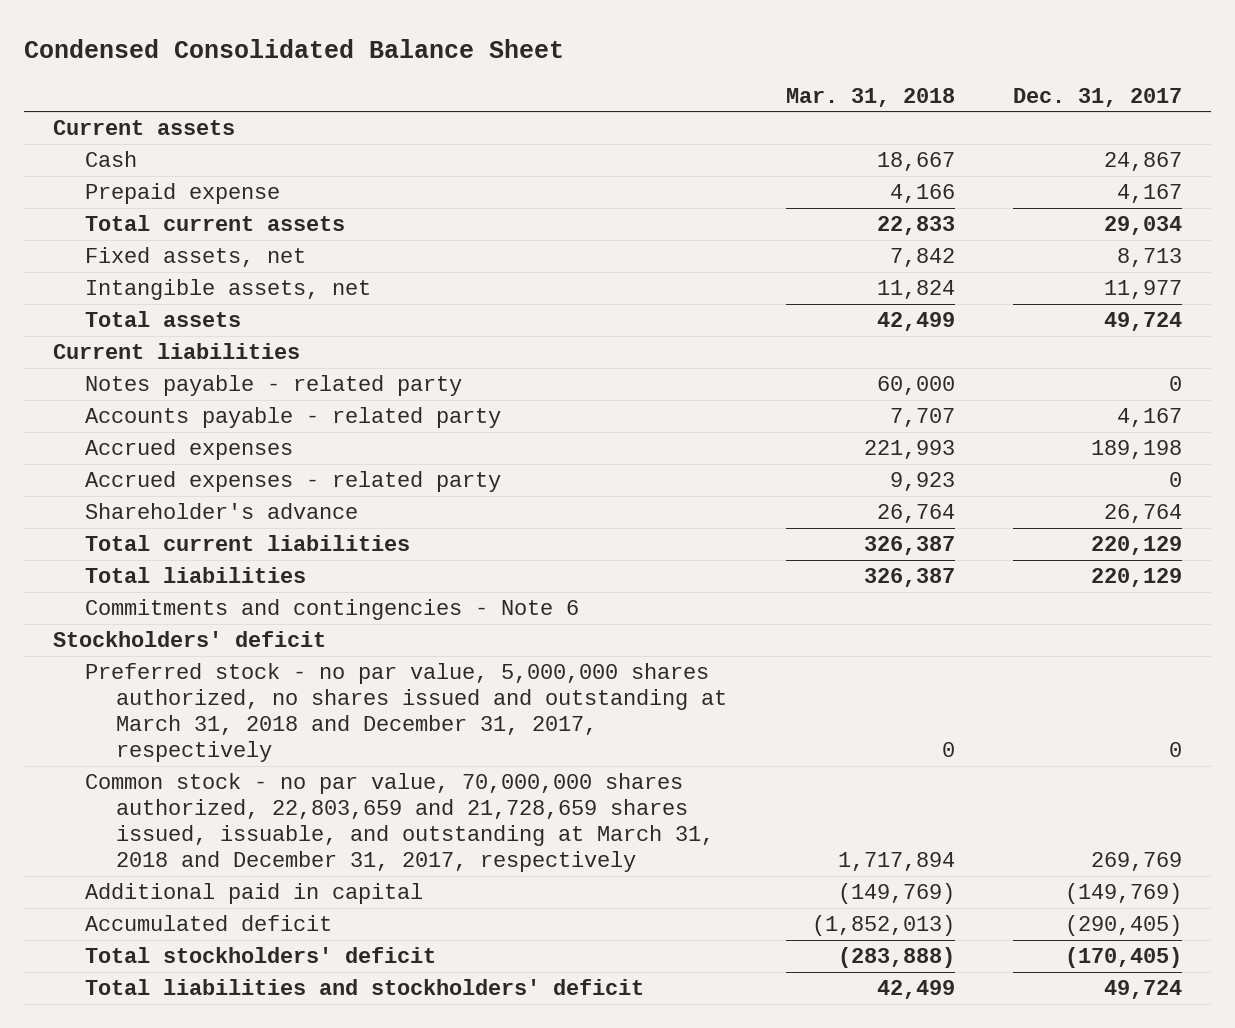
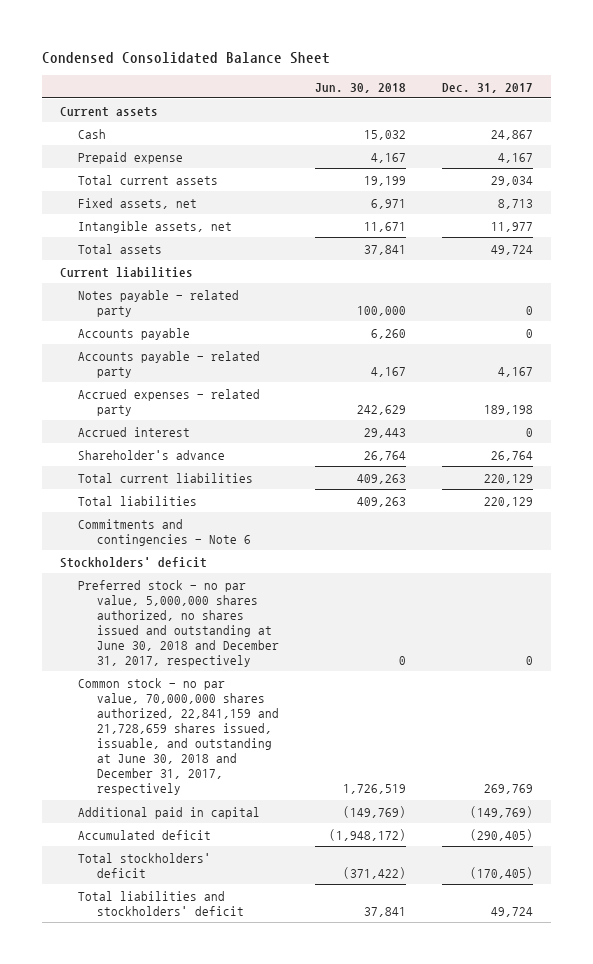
- | Mar. 31, 2018 | Dec. 31, 2017
+ | Jun. 30, 2018 | Dec. 31, 2017
+ Accounts payable | 6,260 | 0
- Accrued expenses | 221,993 | 189,198
- Accrued expenses - related party | 9,923 | 0
+ Accrued expenses - related party | 242,629 | 189,198
+ Accrued interest | 29,443 | 0
- Preferred stock - no par value, 5,000,000 shares authorized, no shares issued and outstanding at March 31, 2018 and December 31, 2017, respectively | 0 | 0
- Common stock - no par value, 70,000,000 shares authorized, 22,803,659 and 21,728,659 shares issued, issuable, and outstanding at March 31, 2018 and December 31, 2017, respectively | 1,717,894 | 269,769
+ Preferred stock - no par value, 5,000,000 shares authorized, no shares issued and outstanding at June 30, 2018 and December 31, 2017, respectively | 0 | 0
+ Common stock - no par value, 70,000,000 shares authorized, 22,841,159 and 21,728,659 shares issued, issuable, and outstanding at June 30, 2018 and December 31, 2017, respectively | 1,726,519 | 269,769

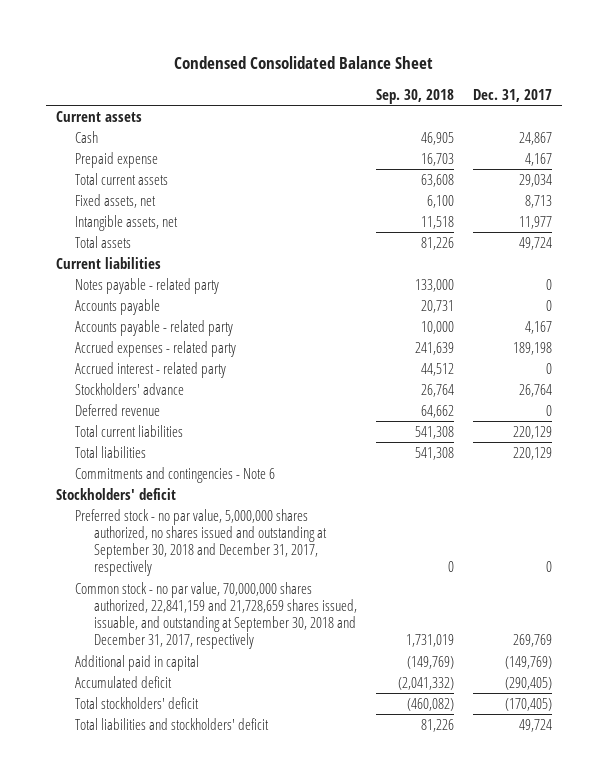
- | Jun. 30, 2018 | Dec. 31, 2017
+ | Sep. 30, 2018 | Dec. 31, 2017
- Accrued interest | 29,443 | 0
- Shareholder's advance | 26,764 | 26,764
+ Accrued interest - related party | 44,512 | 0
+ Stockholders' advance | 26,764 | 26,764
+ Deferred revenue | 64,662 | 0
- Preferred stock - no par value, 5,000,000 shares authorized, no shares issued and outstanding at June 30, 2018 and December 31, 2017, respectively | 0 | 0
- Common stock - no par value, 70,000,000 shares authorized, 22,841,159 and 21,728,659 shares issued, issuable, and outstanding at June 30, 2018 and December 31, 2017, respectively | 1,726,519 | 269,769
+ Preferred stock - no par value, 5,000,000 shares authorized, no shares issued and outstanding at September 30, 2018 and December 31, 2017, respectively | 0 | 0
+ Common stock - no par value, 70,000,000 shares authorized, 22,841,159 and 21,728,659 shares issued, issuable, and outstanding at September 30, 2018 and December 31, 2017, respectively | 1,731,019 | 269,769

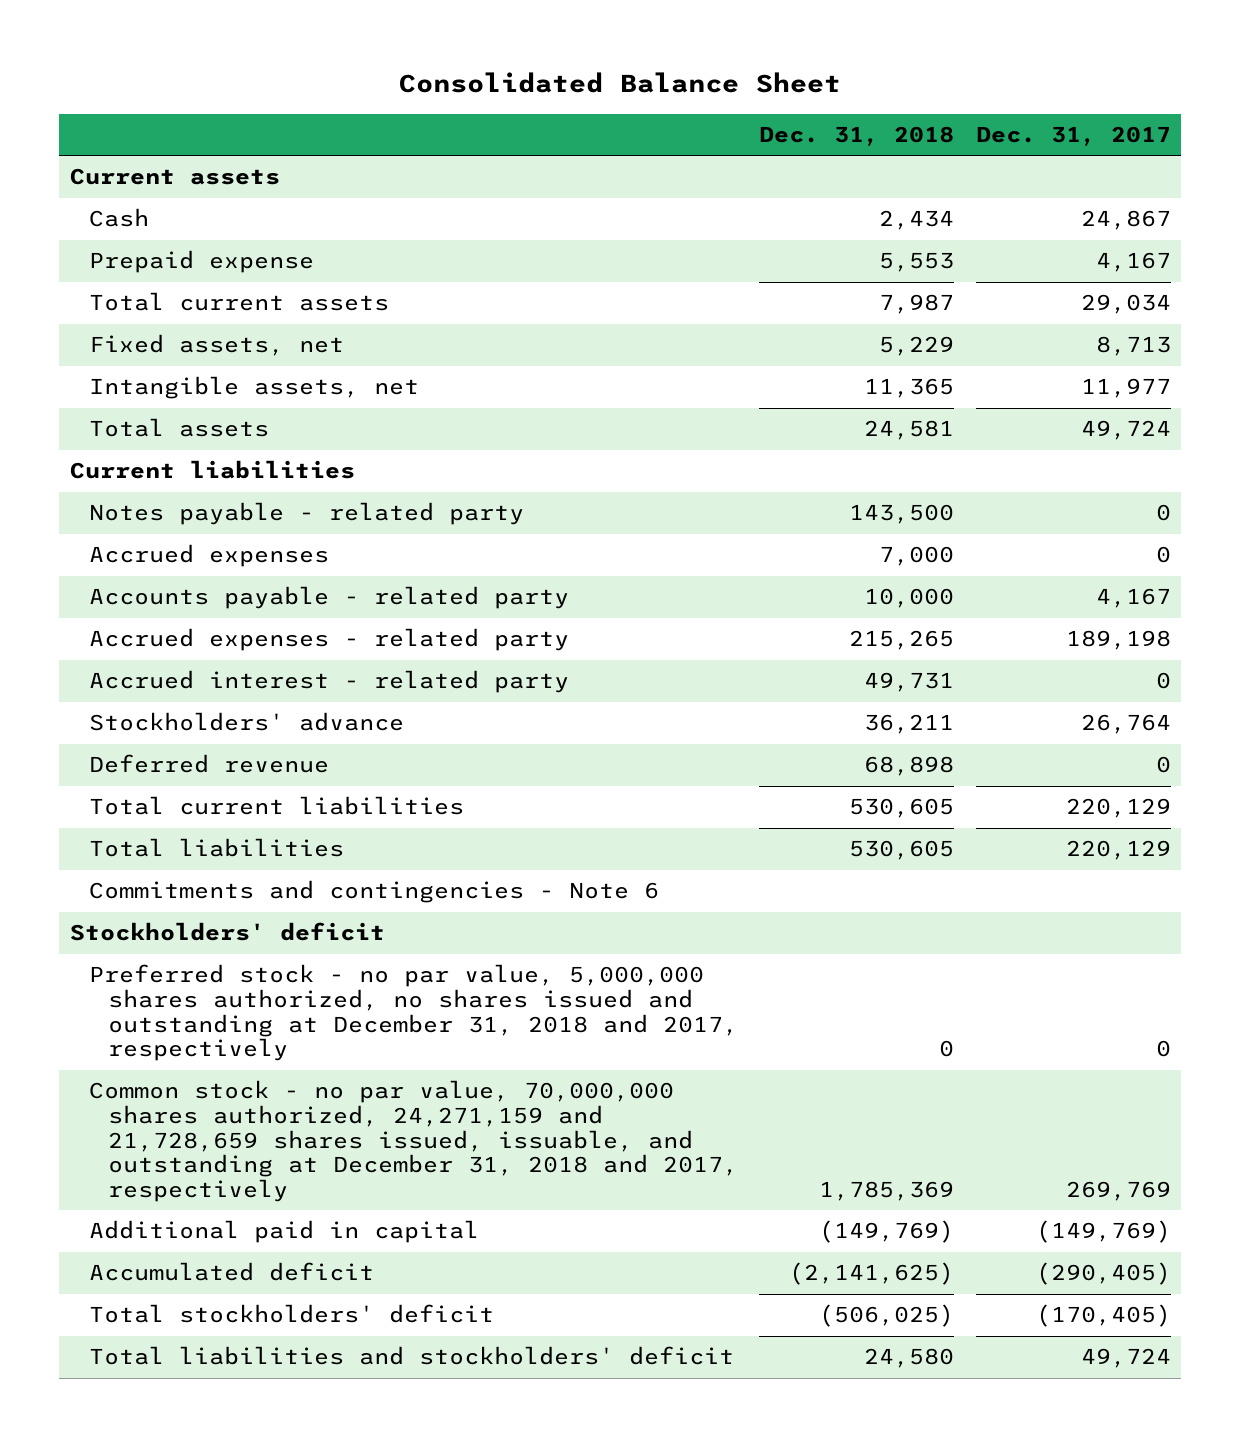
- Condensed Consolidated Balance Sheet
+ Consolidated Balance Sheet
- | Sep. 30, 2018 | Dec. 31, 2017
+ | Dec. 31, 2018 | Dec. 31, 2017
- Accounts payable | 20,731 | 0
+ Accrued expenses | 7,000 | 0
- Preferred stock - no par value, 5,000,000 shares authorized, no shares issued and outstanding at September 30, 2018 and December 31, 2017, respectively | 0 | 0
- Common stock - no par value, 70,000,000 shares authorized, 22,841,159 and 21,728,659 shares issued, issuable, and outstanding at September 30, 2018 and December 31, 2017, respectively | 1,731,019 | 269,769
+ Preferred stock - no par value, 5,000,000 shares authorized, no shares issued and outstanding at December 31, 2018 and 2017, respectively | 0 | 0
+ Common stock - no par value, 70,000,000 shares authorized, 24,271,159 and 21,728,659 shares issued, issuable, and outstanding at December 31, 2018 and 2017, respectively | 1,785,369 | 269,769

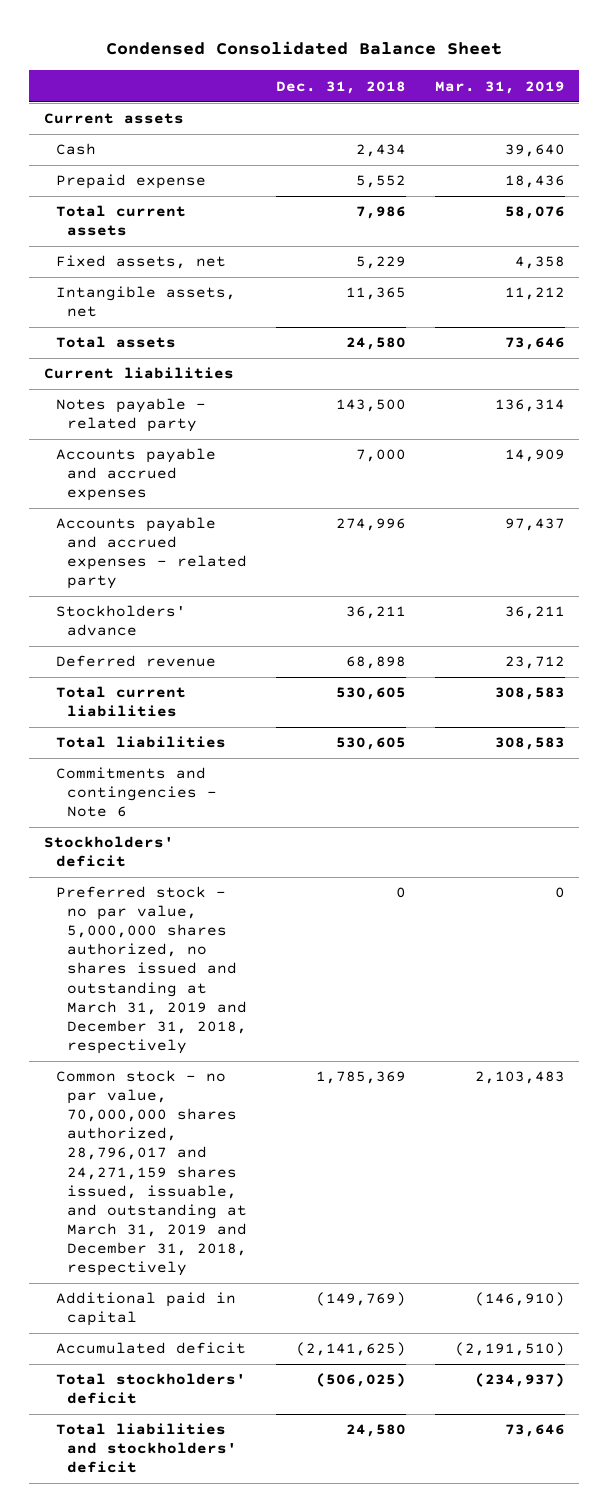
- Consolidated Balance Sheet
+ Condensed Consolidated Balance Sheet
- | Dec. 31, 2018 | Dec. 31, 2017
+ | Dec. 31, 2018 | Mar. 31, 2019
- Prepaid expense | 5,553 | 4,167
- Total current assets | 7,987 | 29,034
+ Prepaid expense | 5,552 | 18,436
+ Total current assets | 7,986 | 58,076
- Total assets | 24,581 | 49,724
+ Total assets | 24,580 | 73,646
- Accrued expenses | 7,000 | 0
- Accounts payable - related party | 10,000 | 4,167
- Accrued expenses - related party | 215,265 | 189,198
- Accrued interest - related party | 49,731 | 0
+ Accounts payable and accrued expenses | 7,000 | 14,909
+ Accounts payable and accrued expenses - related party | 274,996 | 97,437
- Preferred stock - no par value, 5,000,000 shares authorized, no shares issued and outstanding at December 31, 2018 and 2017, respectively | 0 | 0
- Common stock - no par value, 70,000,000 shares authorized, 24,271,159 and 21,728,659 shares issued, issuable, and outstanding at December 31, 2018 and 2017, respectively | 1,785,369 | 269,769
+ Preferred stock - no par value, 5,000,000 shares authorized, no shares issued and outstanding at March 31, 2019 and December 31, 2018, respectively | 0 | 0
+ Common stock - no par value, 70,000,000 shares authorized, 28,796,017 and 24,271,159 shares issued, issuable, and outstanding at March 31, 2019 and December 31, 2018, respectively | 1,785,369 | 2,103,483

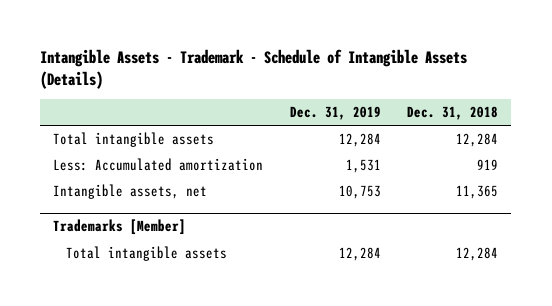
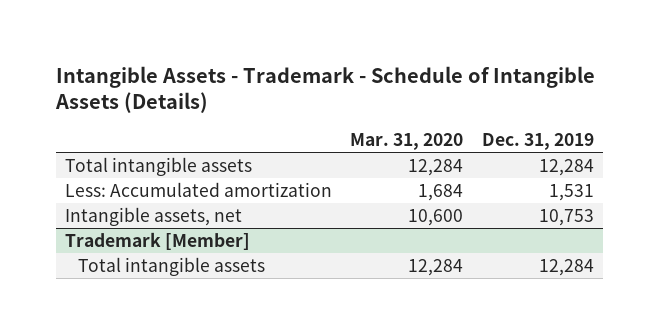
- | Dec. 31, 2019 | Dec. 31, 2018
+ | Mar. 31, 2020 | Dec. 31, 2019
- Trademarks [Member]
+ Trademark [Member]

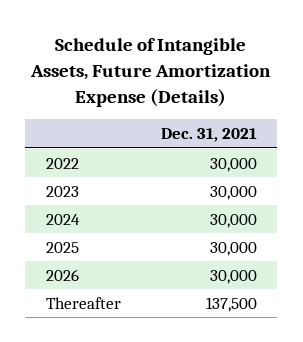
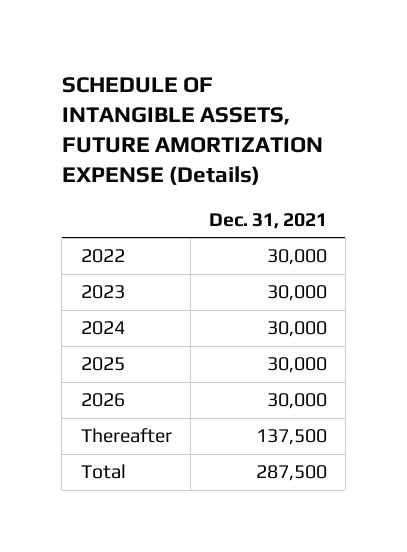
- Schedule of Intangible Assets, Future Amortization Expense (Details)
+ SCHEDULE OF INTANGIBLE ASSETS, FUTURE AMORTIZATION EXPENSE (Details)
+ Total | 287,500

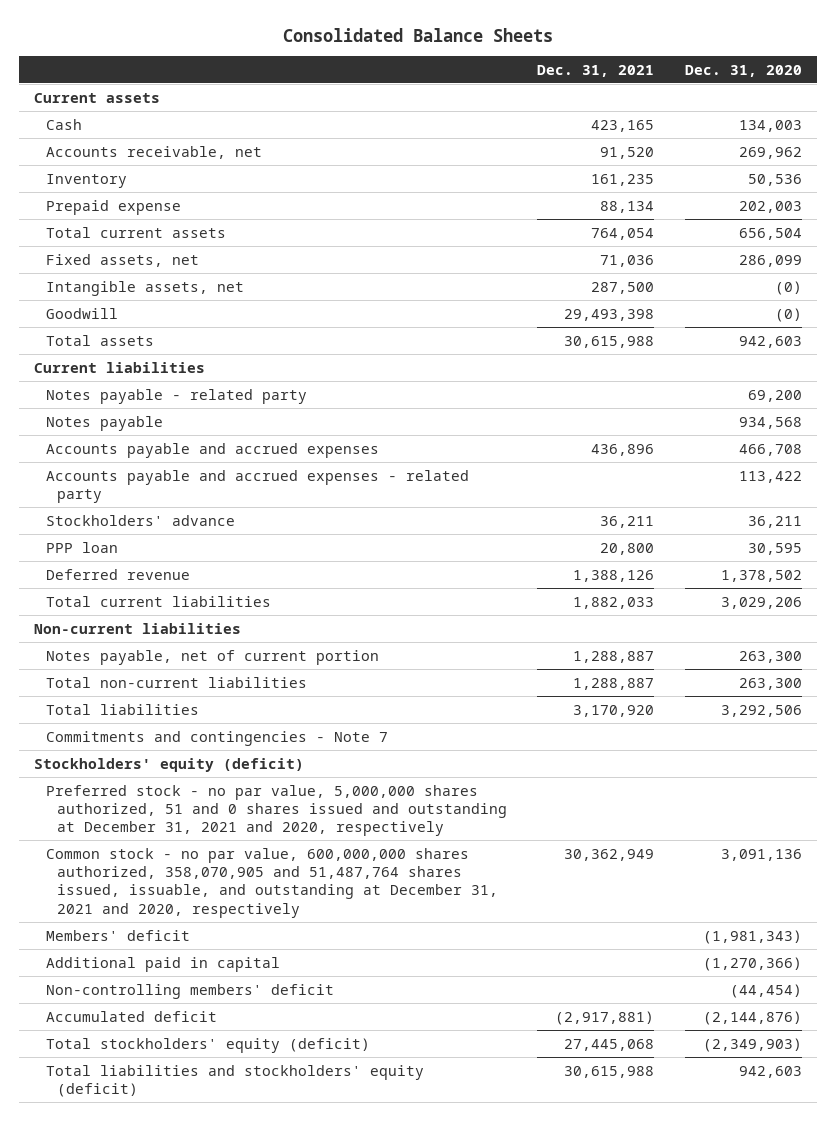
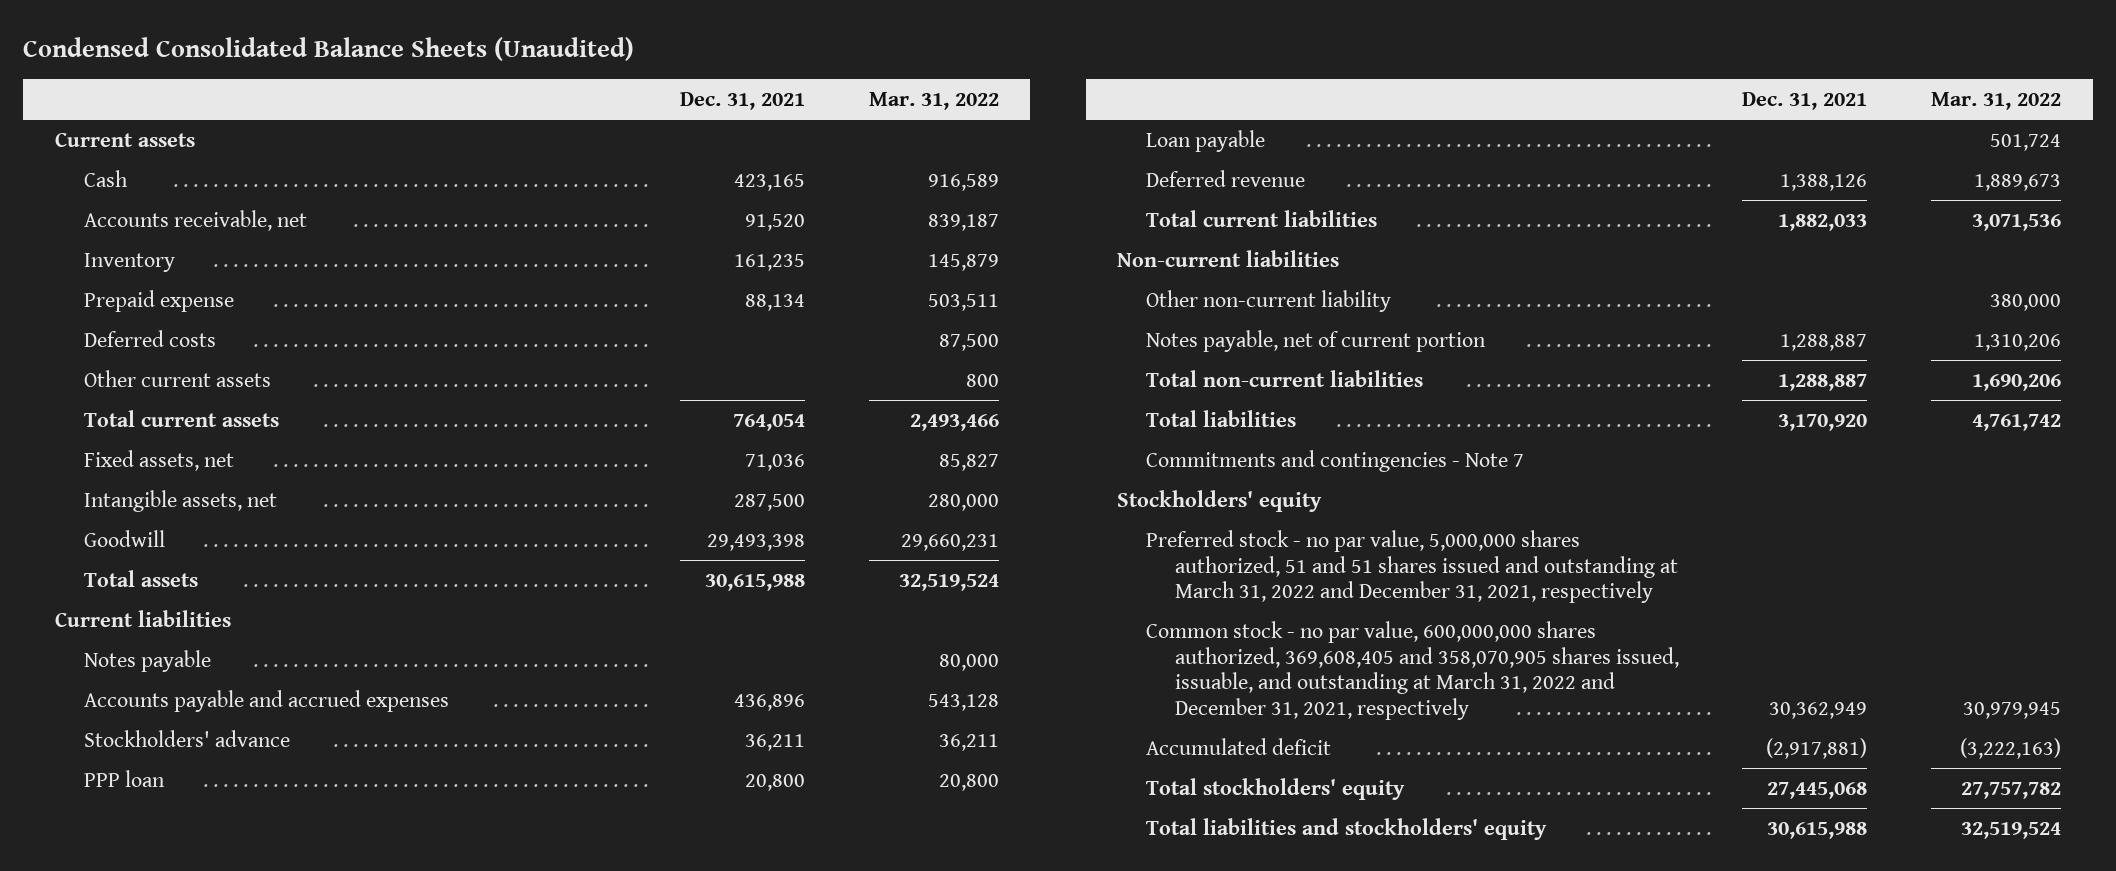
- Consolidated Balance Sheets
+ Condensed Consolidated Balance Sheets (Unaudited)
- | Dec. 31, 2021 | Dec. 31, 2020
+ | Dec. 31, 2021 | Mar. 31, 2022
+ Deferred costs | | 87,500
+ Other current assets | | 800
- Notes payable - related party | | 69,200
- Accounts payable and accrued expenses - related party | | 113,422
+ Loan payable | | 501,724
+ Other non-current liability | | 380,000
- Stockholders' equity (deficit)
- Preferred stock - no par value, 5,000,000 shares authorized, 51 and 0 shares issued and outstanding at December 31, 2021 and 2020, respectively
- Common stock - no par value, 600,000,000 shares authorized, 358,070,905 and 51,487,764 shares issued, issuable, and outstanding at December 31, 2021 and 2020, respectively | 30,362,949 | 3,091,136
- Members' deficit | | (1,981,343)
- Additional paid in capital | | (1,270,366)
- Non-controlling members' deficit | | (44,454)
+ Stockholders' equity
+ Preferred stock - no par value, 5,000,000 shares authorized, 51 and 51 shares issued and outstanding at March 31, 2022 and December 31, 2021, respectively
+ Common stock - no par value, 600,000,000 shares authorized, 369,608,405 and 358,070,905 shares issued, issuable, and outstanding at March 31, 2022 and December 31, 2021, respectively | 30,362,949 | 30,979,945
- Total stockholders' equity (deficit) | 27,445,068 | (2,349,903)
- Total liabilities and stockholders' equity (deficit) | 30,615,988 | 942,603
+ Total stockholders' equity | 27,445,068 | 27,757,782
+ Total liabilities and stockholders' equity | 30,615,988 | 32,519,524

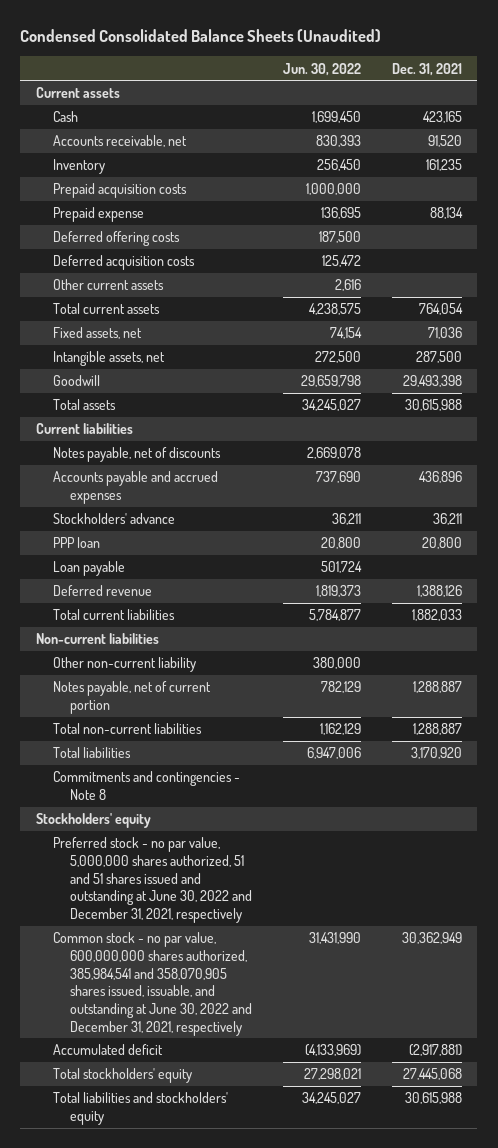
- | Dec. 31, 2021 | Mar. 31, 2022
+ | Jun. 30, 2022 | Dec. 31, 2021
+ Prepaid acquisition costs | 1,000,000 |
- Deferred costs | | 87,500
+ Deferred offering costs | 187,500 |
+ Deferred acquisition costs | 125,472 |
- Notes payable | | 80,000
+ Notes payable, net of discounts | 2,669,078 |
- Commitments and contingencies - Note 7
+ Commitments and contingencies - Note 8
- Preferred stock - no par value, 5,000,000 shares authorized, 51 and 51 shares issued and outstanding at March 31, 2022 and December 31, 2021, respectively
- Common stock - no par value, 600,000,000 shares authorized, 369,608,405 and 358,070,905 shares issued, issuable, and outstanding at March 31, 2022 and December 31, 2021, respectively | 30,362,949 | 30,979,945
+ Preferred stock - no par value, 5,000,000 shares authorized, 51 and 51 shares issued and outstanding at June 30, 2022 and December 31, 2021, respectively
+ Common stock - no par value, 600,000,000 shares authorized, 385,984,541 and 358,070,905 shares issued, issuable, and outstanding at June 30, 2022 and December 31, 2021, respectively | 31,431,990 | 30,362,949

